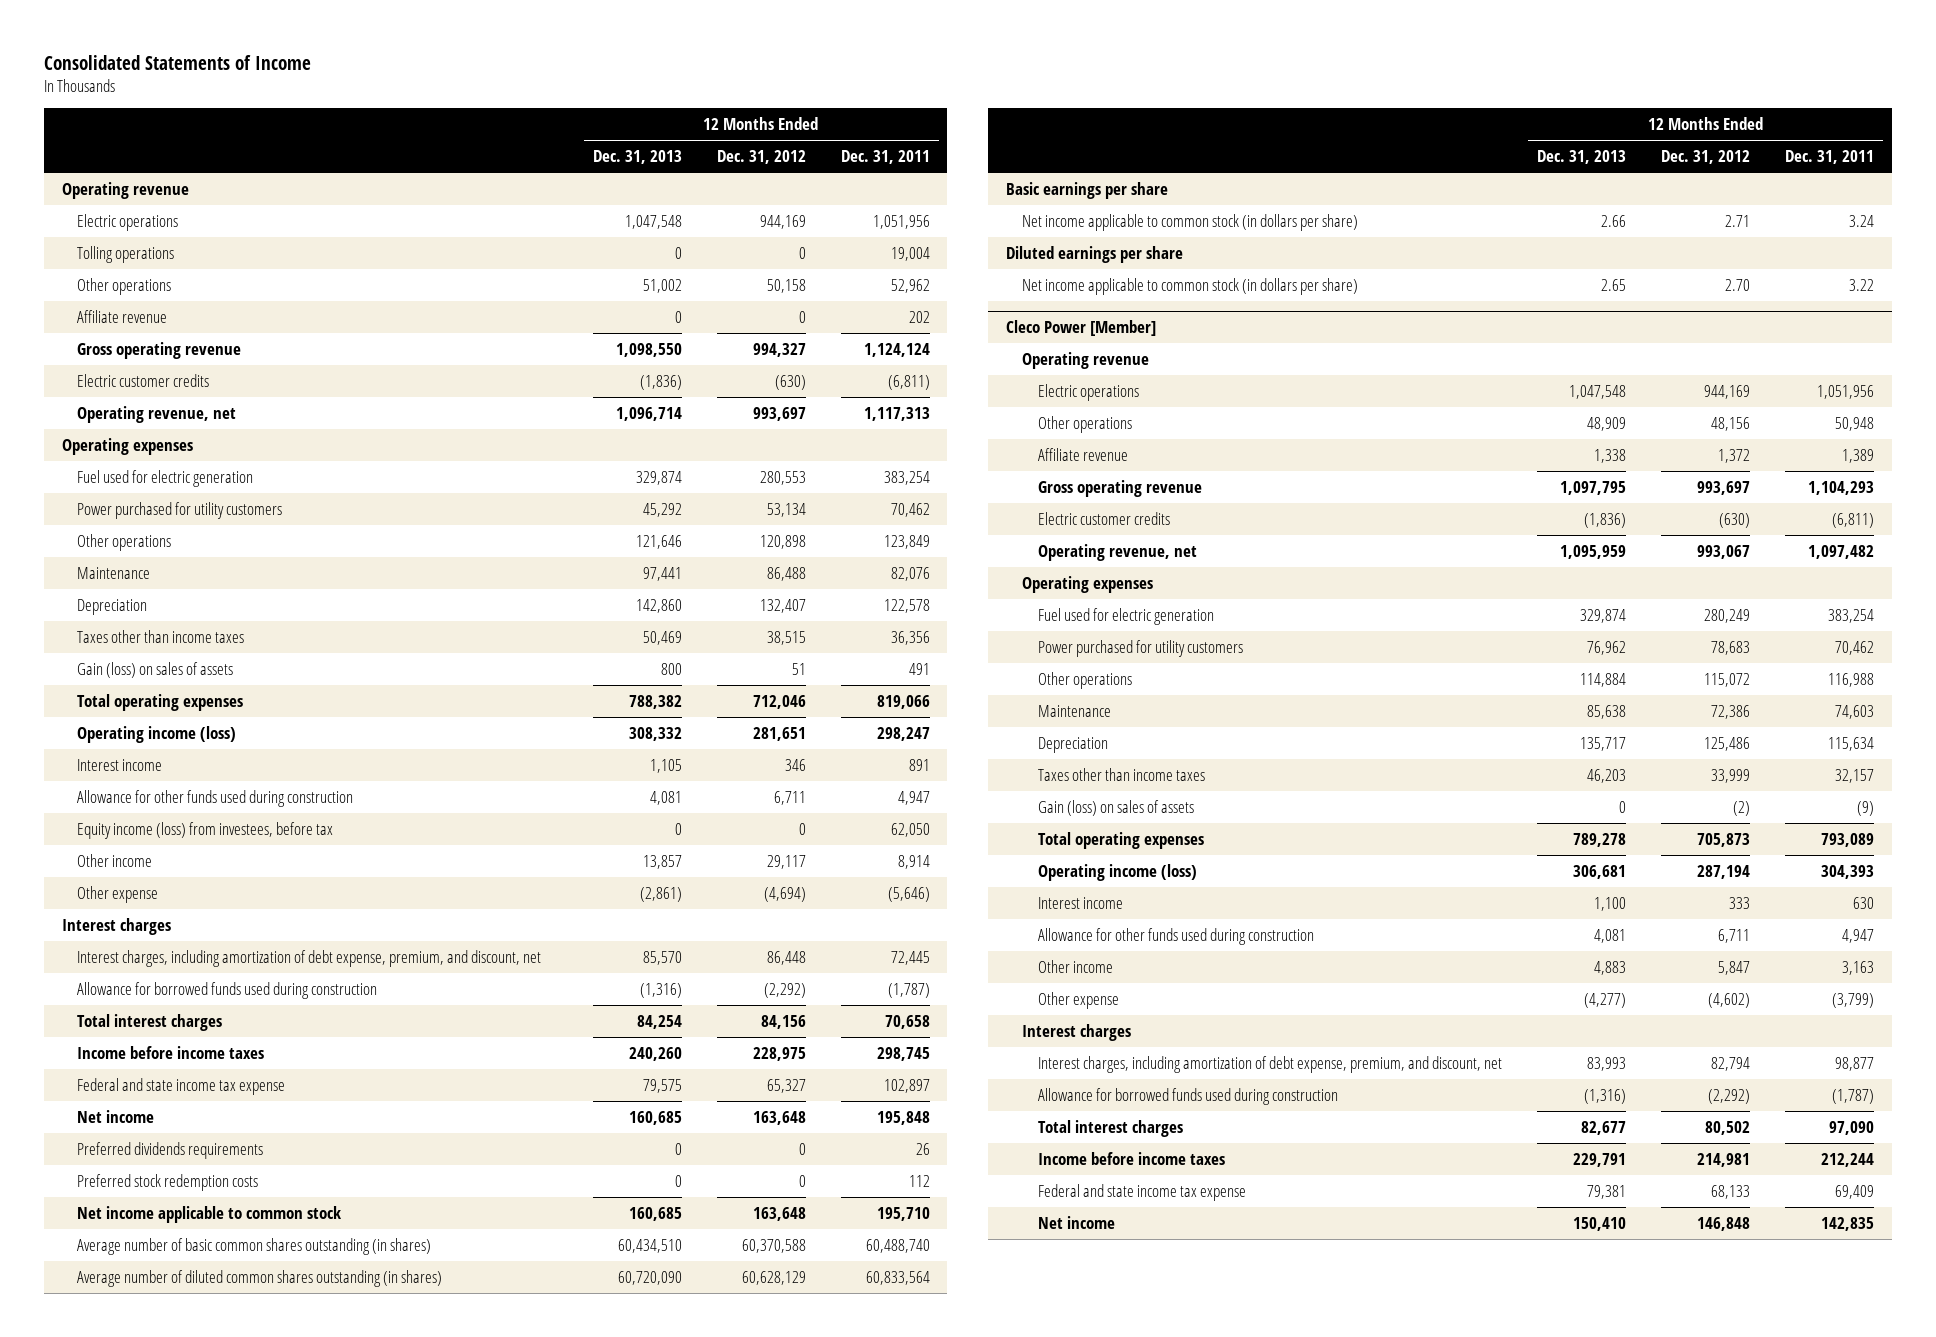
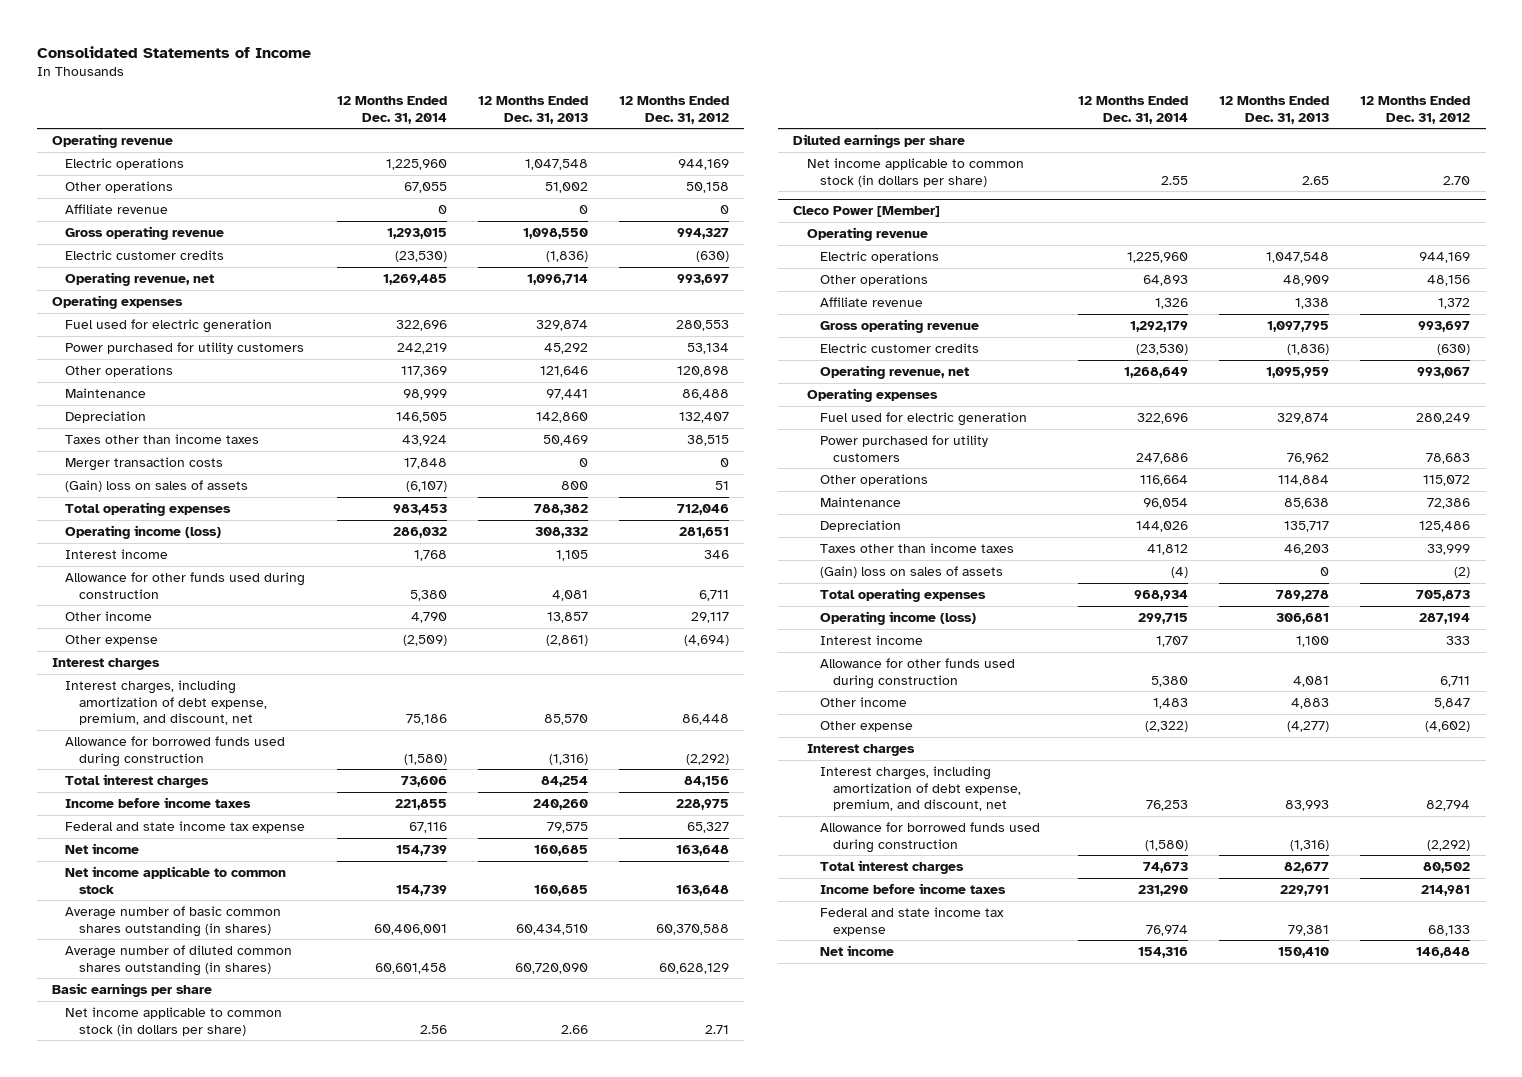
- | 12 Months Ended Dec. 31, 2013 | 12 Months Ended Dec. 31, 2012 | 12 Months Ended Dec. 31, 2011
+ | 12 Months Ended Dec. 31, 2014 | 12 Months Ended Dec. 31, 2013 | 12 Months Ended Dec. 31, 2012
- Tolling operations | 0 | 0 | 19,004
- Gain (loss) on sales of assets | 800 | 51 | 491
+ Merger transaction costs | 17,848 | 0 | 0
+ (Gain) loss on sales of assets | (6,107) | 800 | 51
- Equity income (loss) from investees, before tax | 0 | 0 | 62,050
- Preferred dividends requirements | 0 | 0 | 26
- Preferred stock redemption costs | 0 | 0 | 112
@ Cleco Power [Member]
- Gain (loss) on sales of assets | 0 | (2) | (9)
+ (Gain) loss on sales of assets | (4) | 0 | (2)

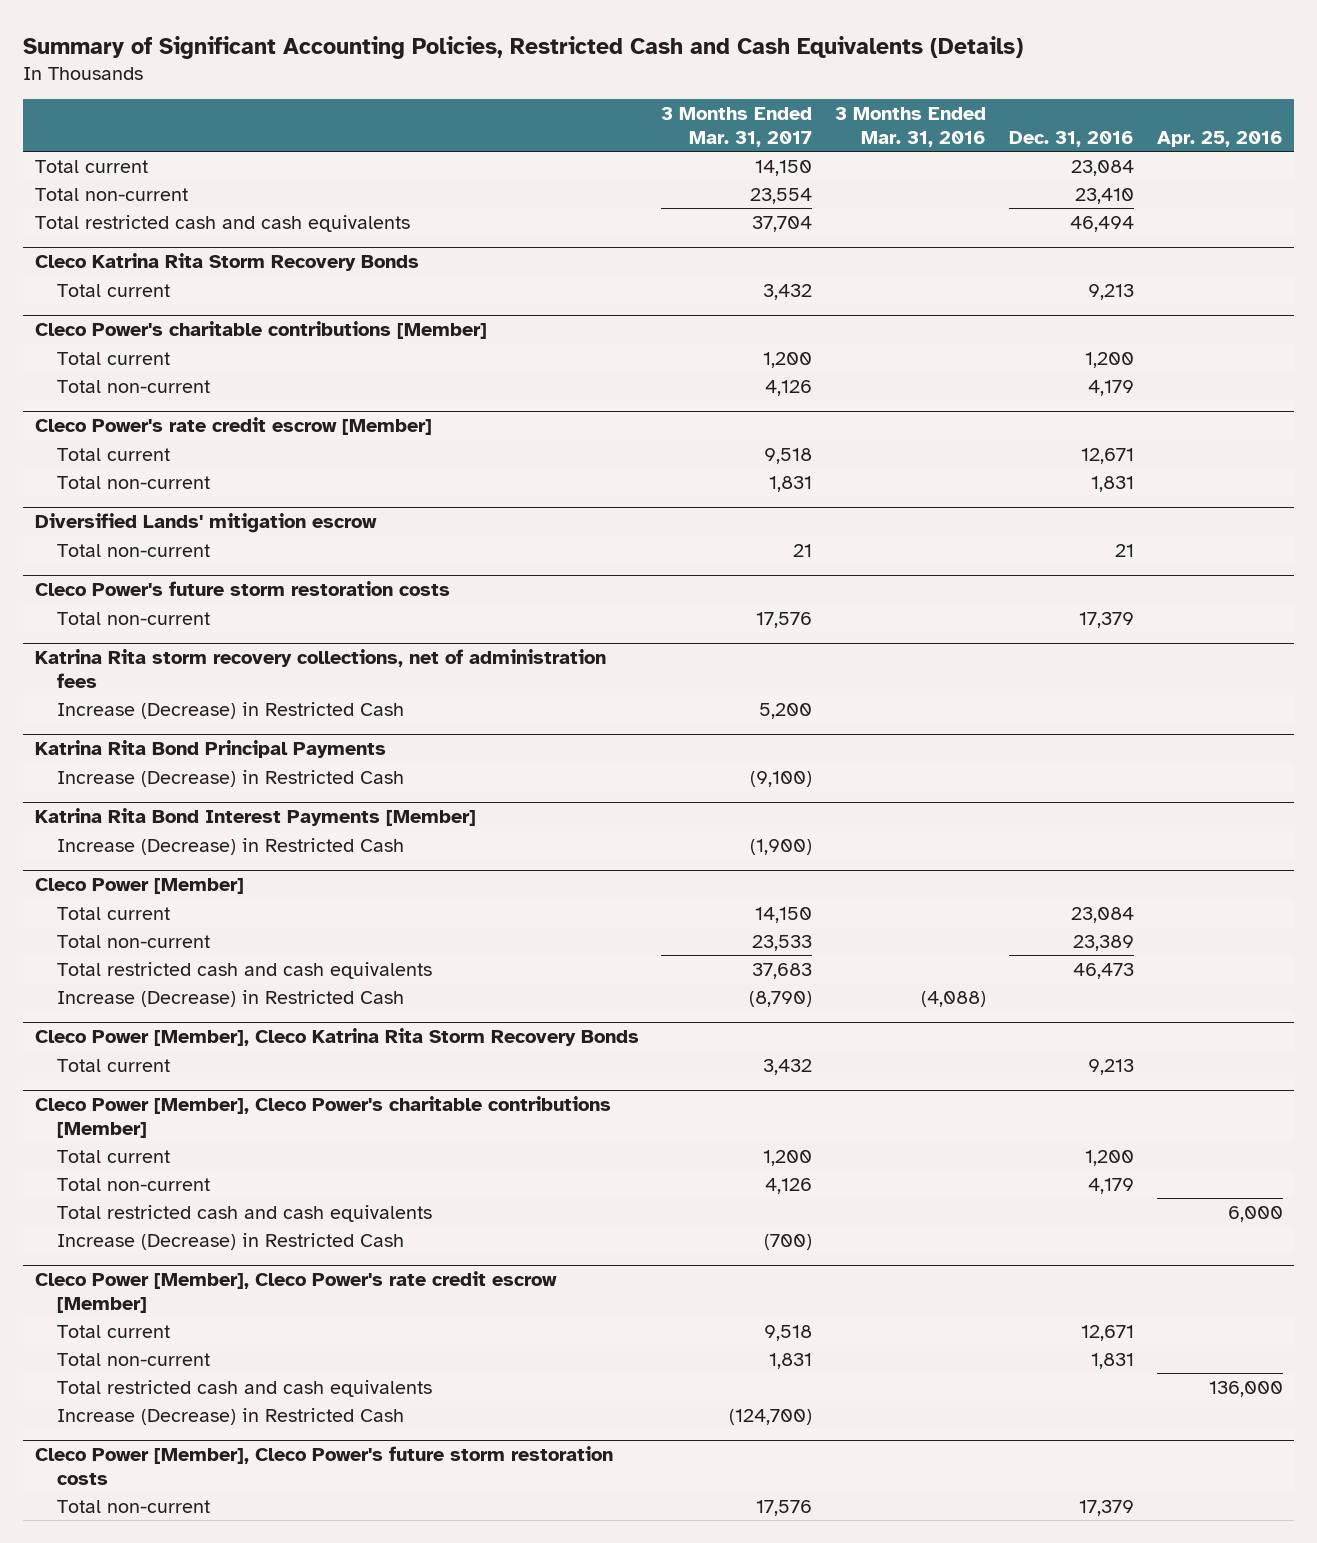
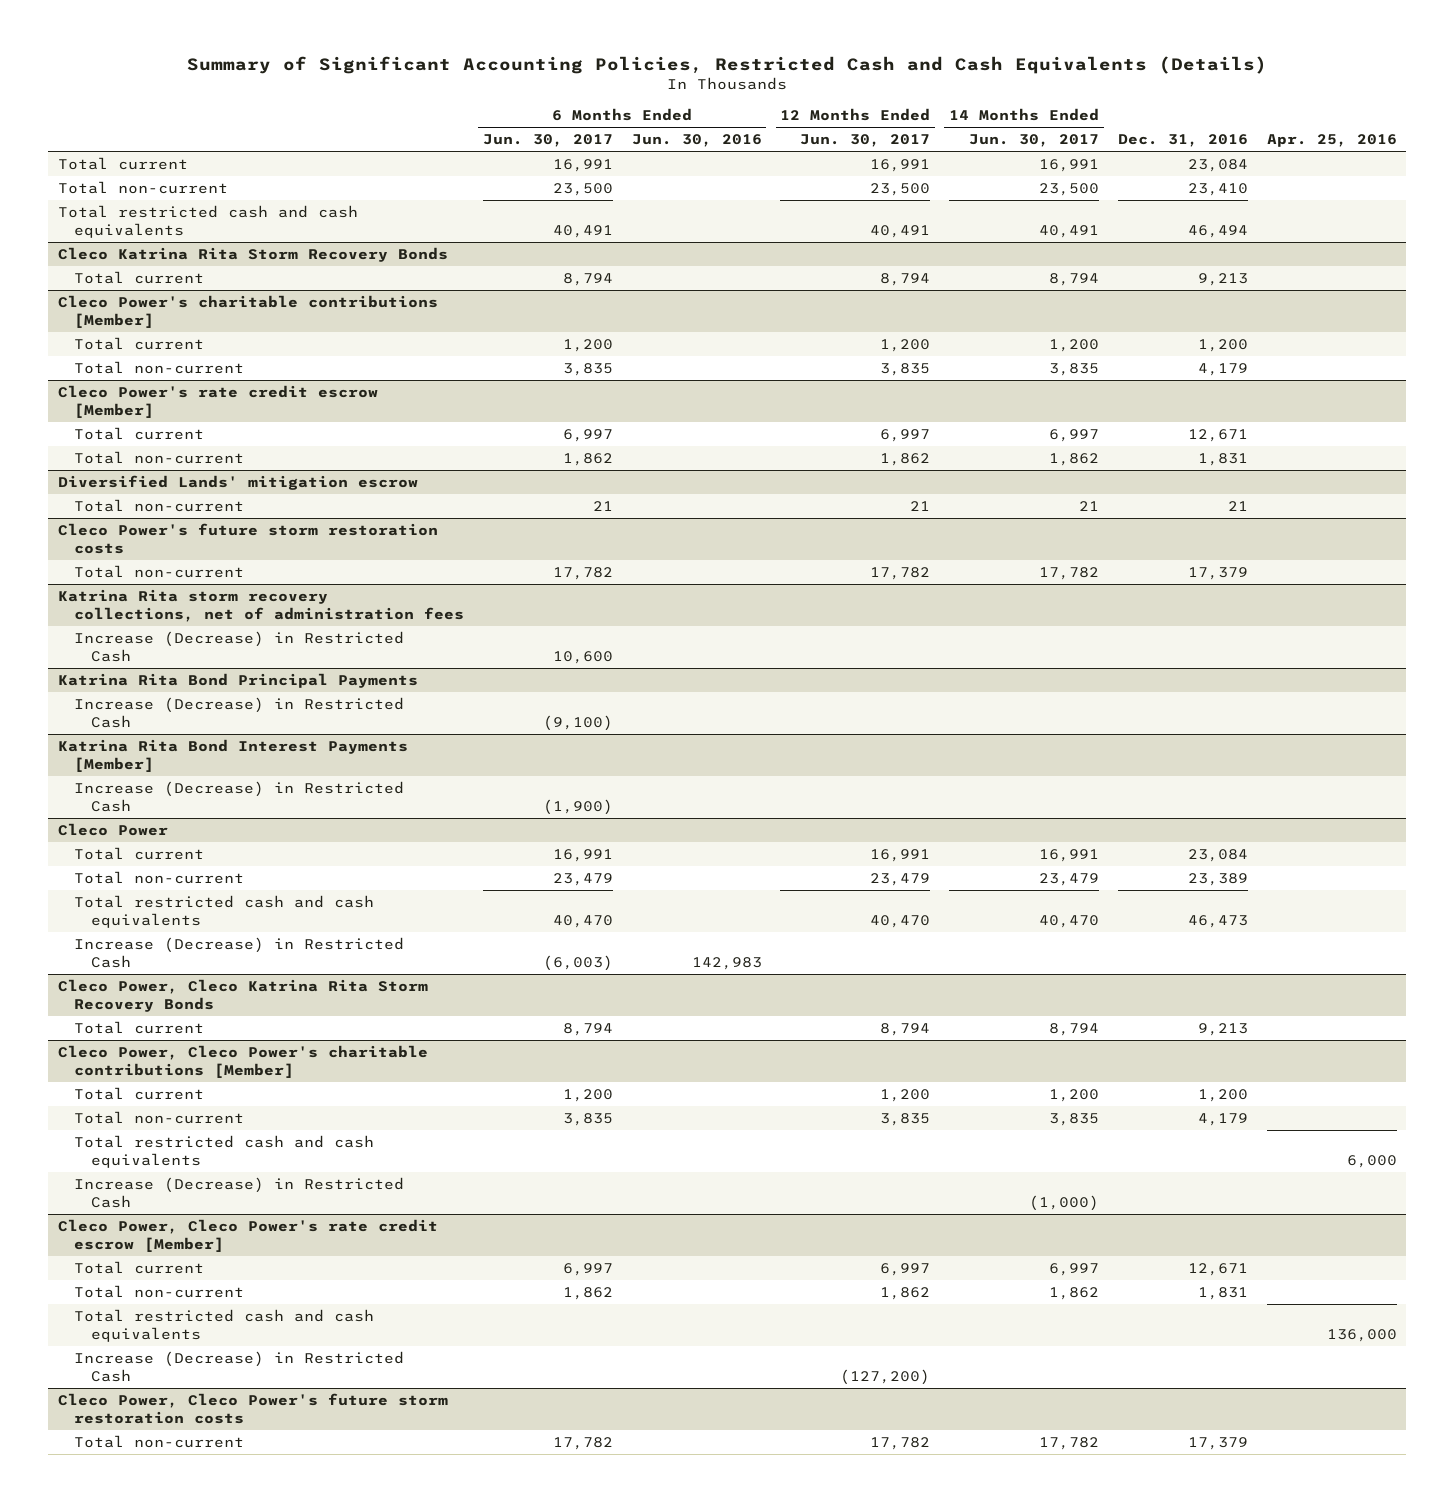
- | 3 Months Ended Mar. 31, 2017 | 3 Months Ended Mar. 31, 2016 | Dec. 31, 2016 | Apr. 25, 2016
+ | 6 Months Ended Jun. 30, 2017 | 6 Months Ended Jun. 30, 2016 | 12 Months Ended Jun. 30, 2017 | 14 Months Ended Jun. 30, 2017 | Dec. 31, 2016 | Apr. 25, 2016
- Cleco Power [Member]
+ Cleco Power
- Cleco Power [Member], Cleco Katrina Rita Storm Recovery Bonds
+ Cleco Power, Cleco Katrina Rita Storm Recovery Bonds
- Cleco Power [Member], Cleco Power's charitable contributions [Member]
+ Cleco Power, Cleco Power's charitable contributions [Member]
- Cleco Power [Member], Cleco Power's rate credit escrow [Member]
+ Cleco Power, Cleco Power's rate credit escrow [Member]
- Cleco Power [Member], Cleco Power's future storm restoration costs
+ Cleco Power, Cleco Power's future storm restoration costs

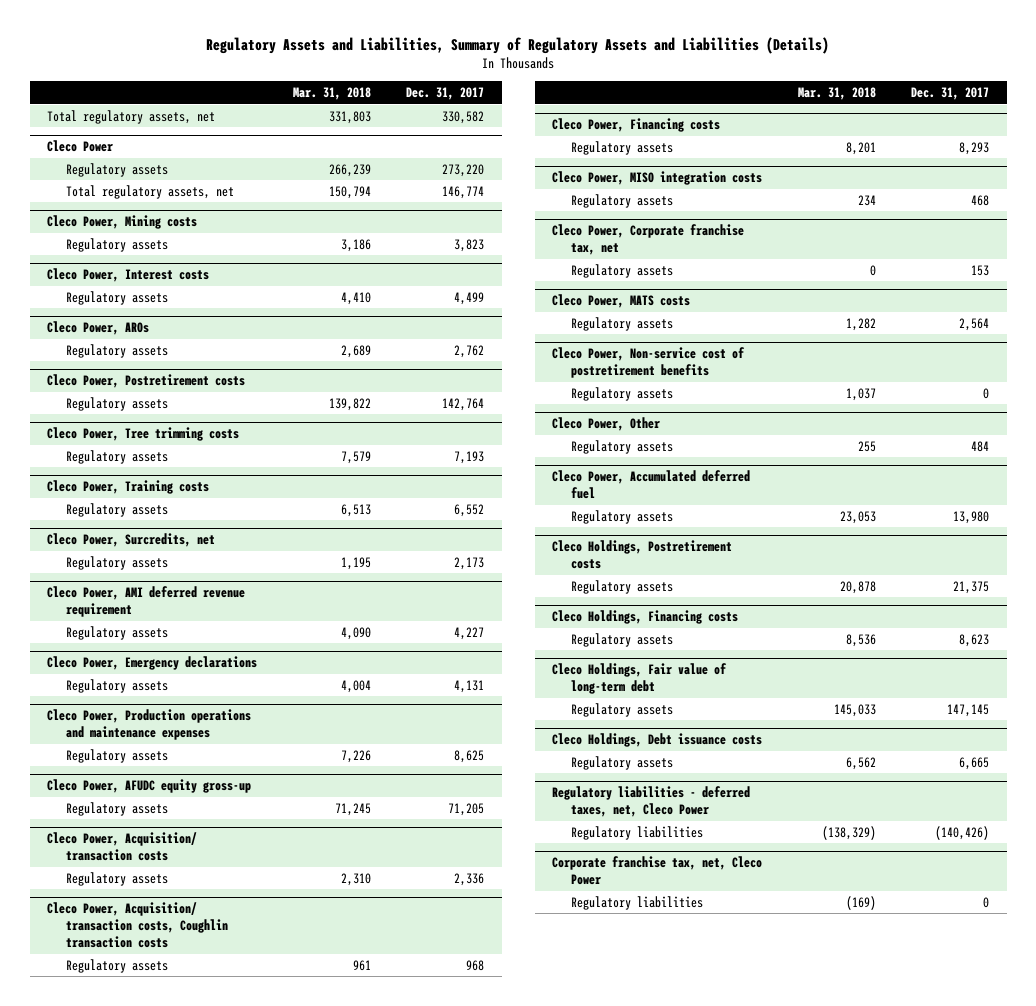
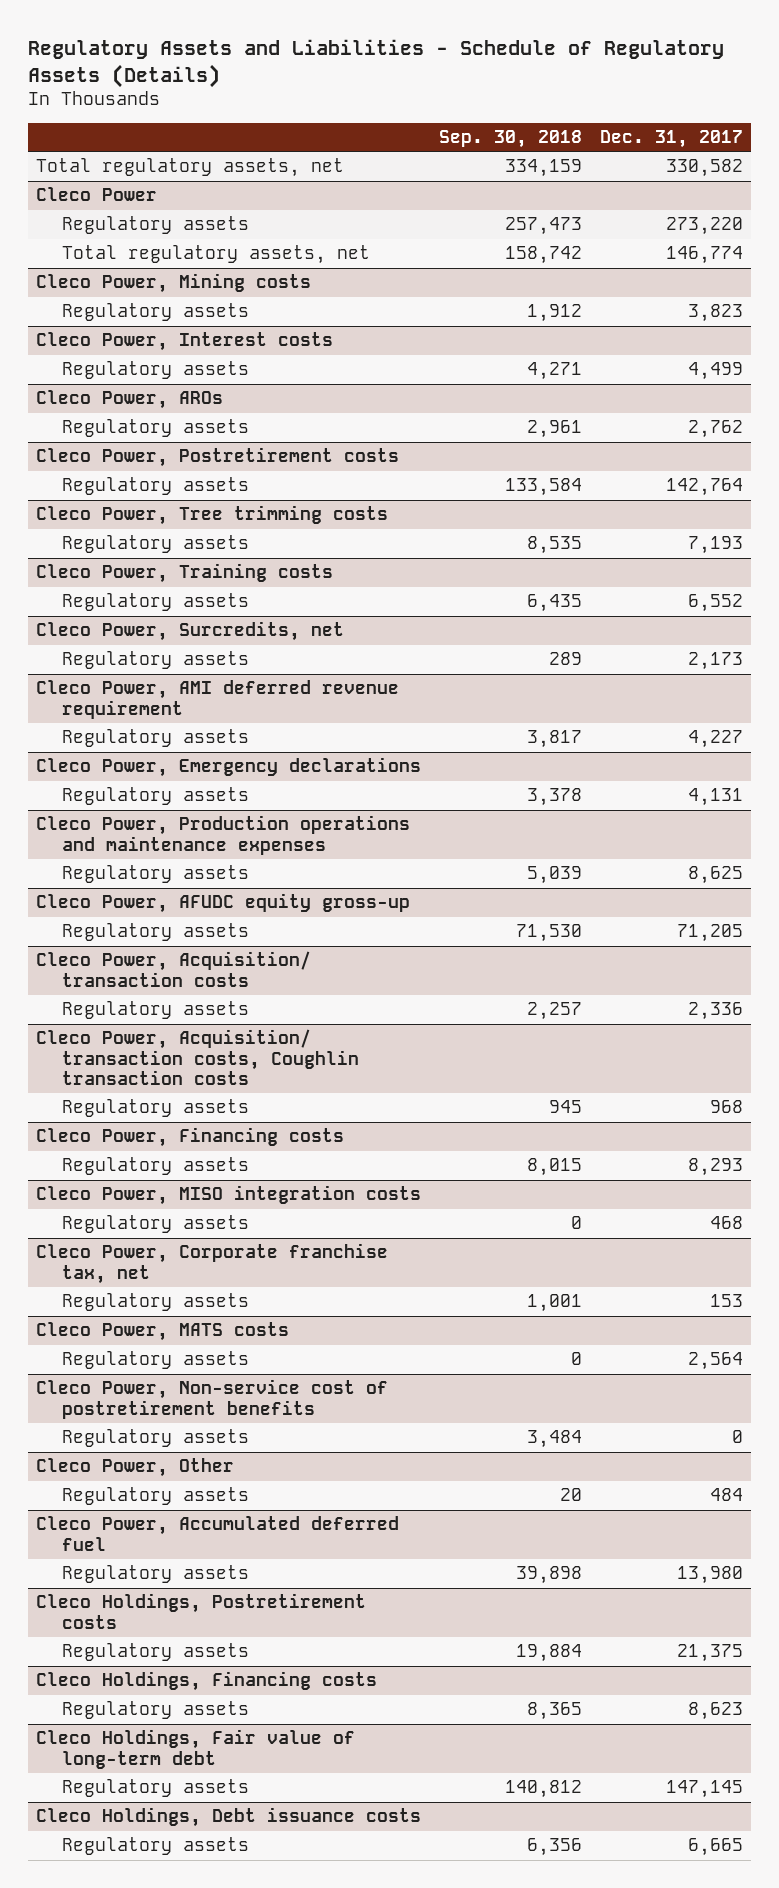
- Regulatory Assets and Liabilities, Summary of Regulatory Assets and Liabilities (Details)
+ Regulatory Assets and Liabilities - Schedule of Regulatory Assets (Details)
- | Mar. 31, 2018 | Dec. 31, 2017
+ | Sep. 30, 2018 | Dec. 31, 2017
- Regulatory liabilities - deferred taxes, net, Cleco Power
- Regulatory liabilities | (138,329) | (140,426)
- Corporate franchise tax, net, Cleco Power
- Regulatory liabilities | (169) | 0

